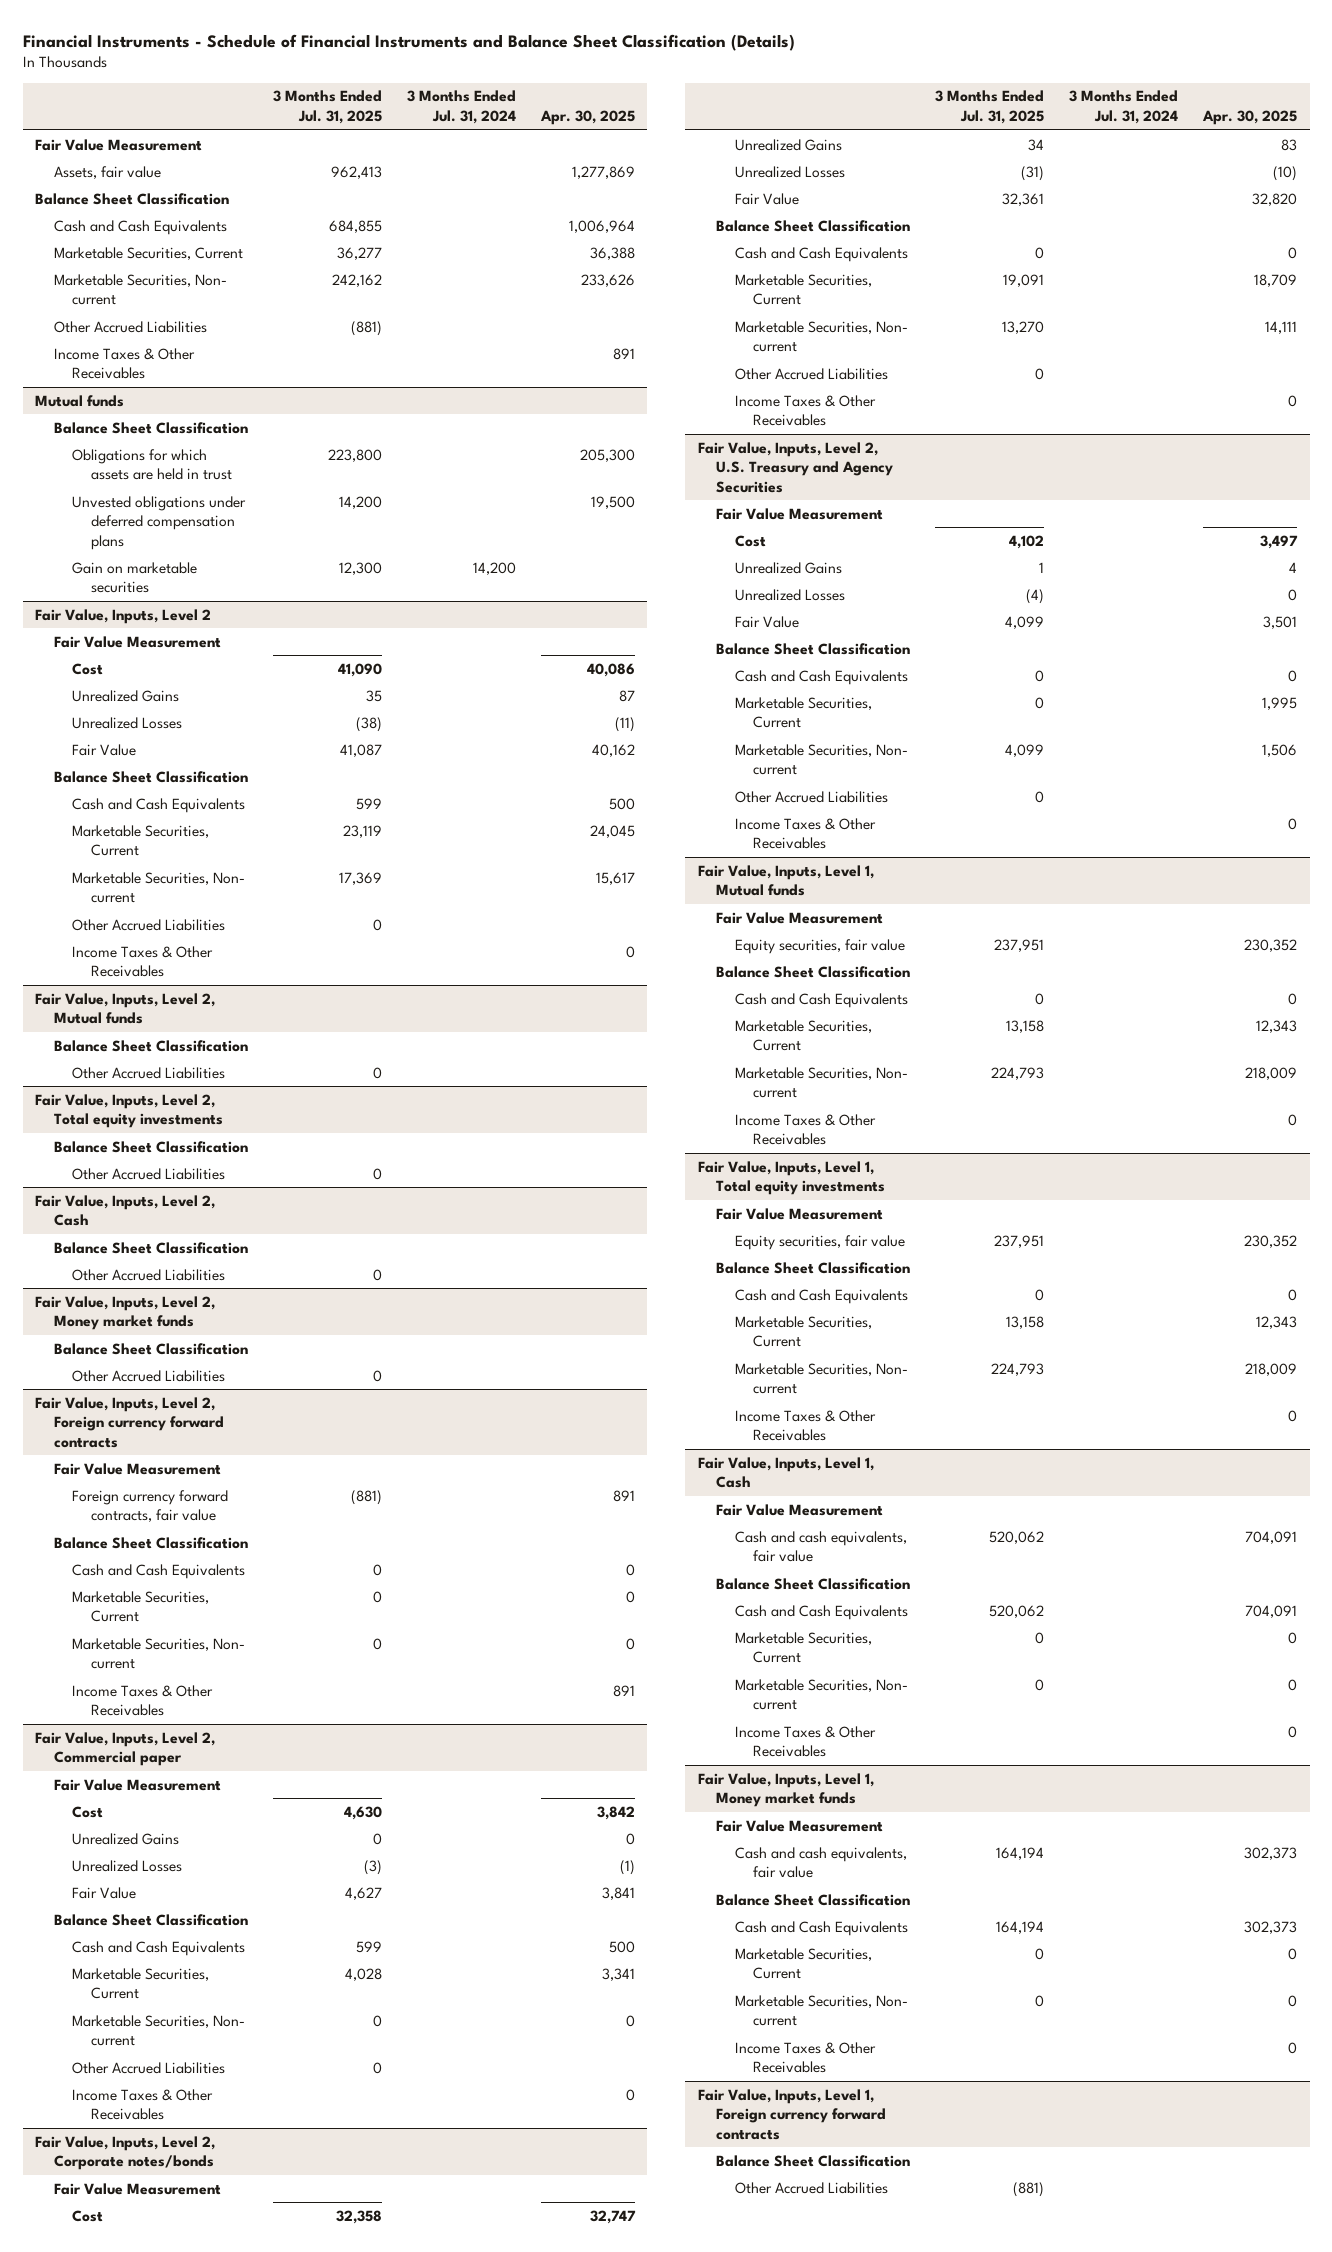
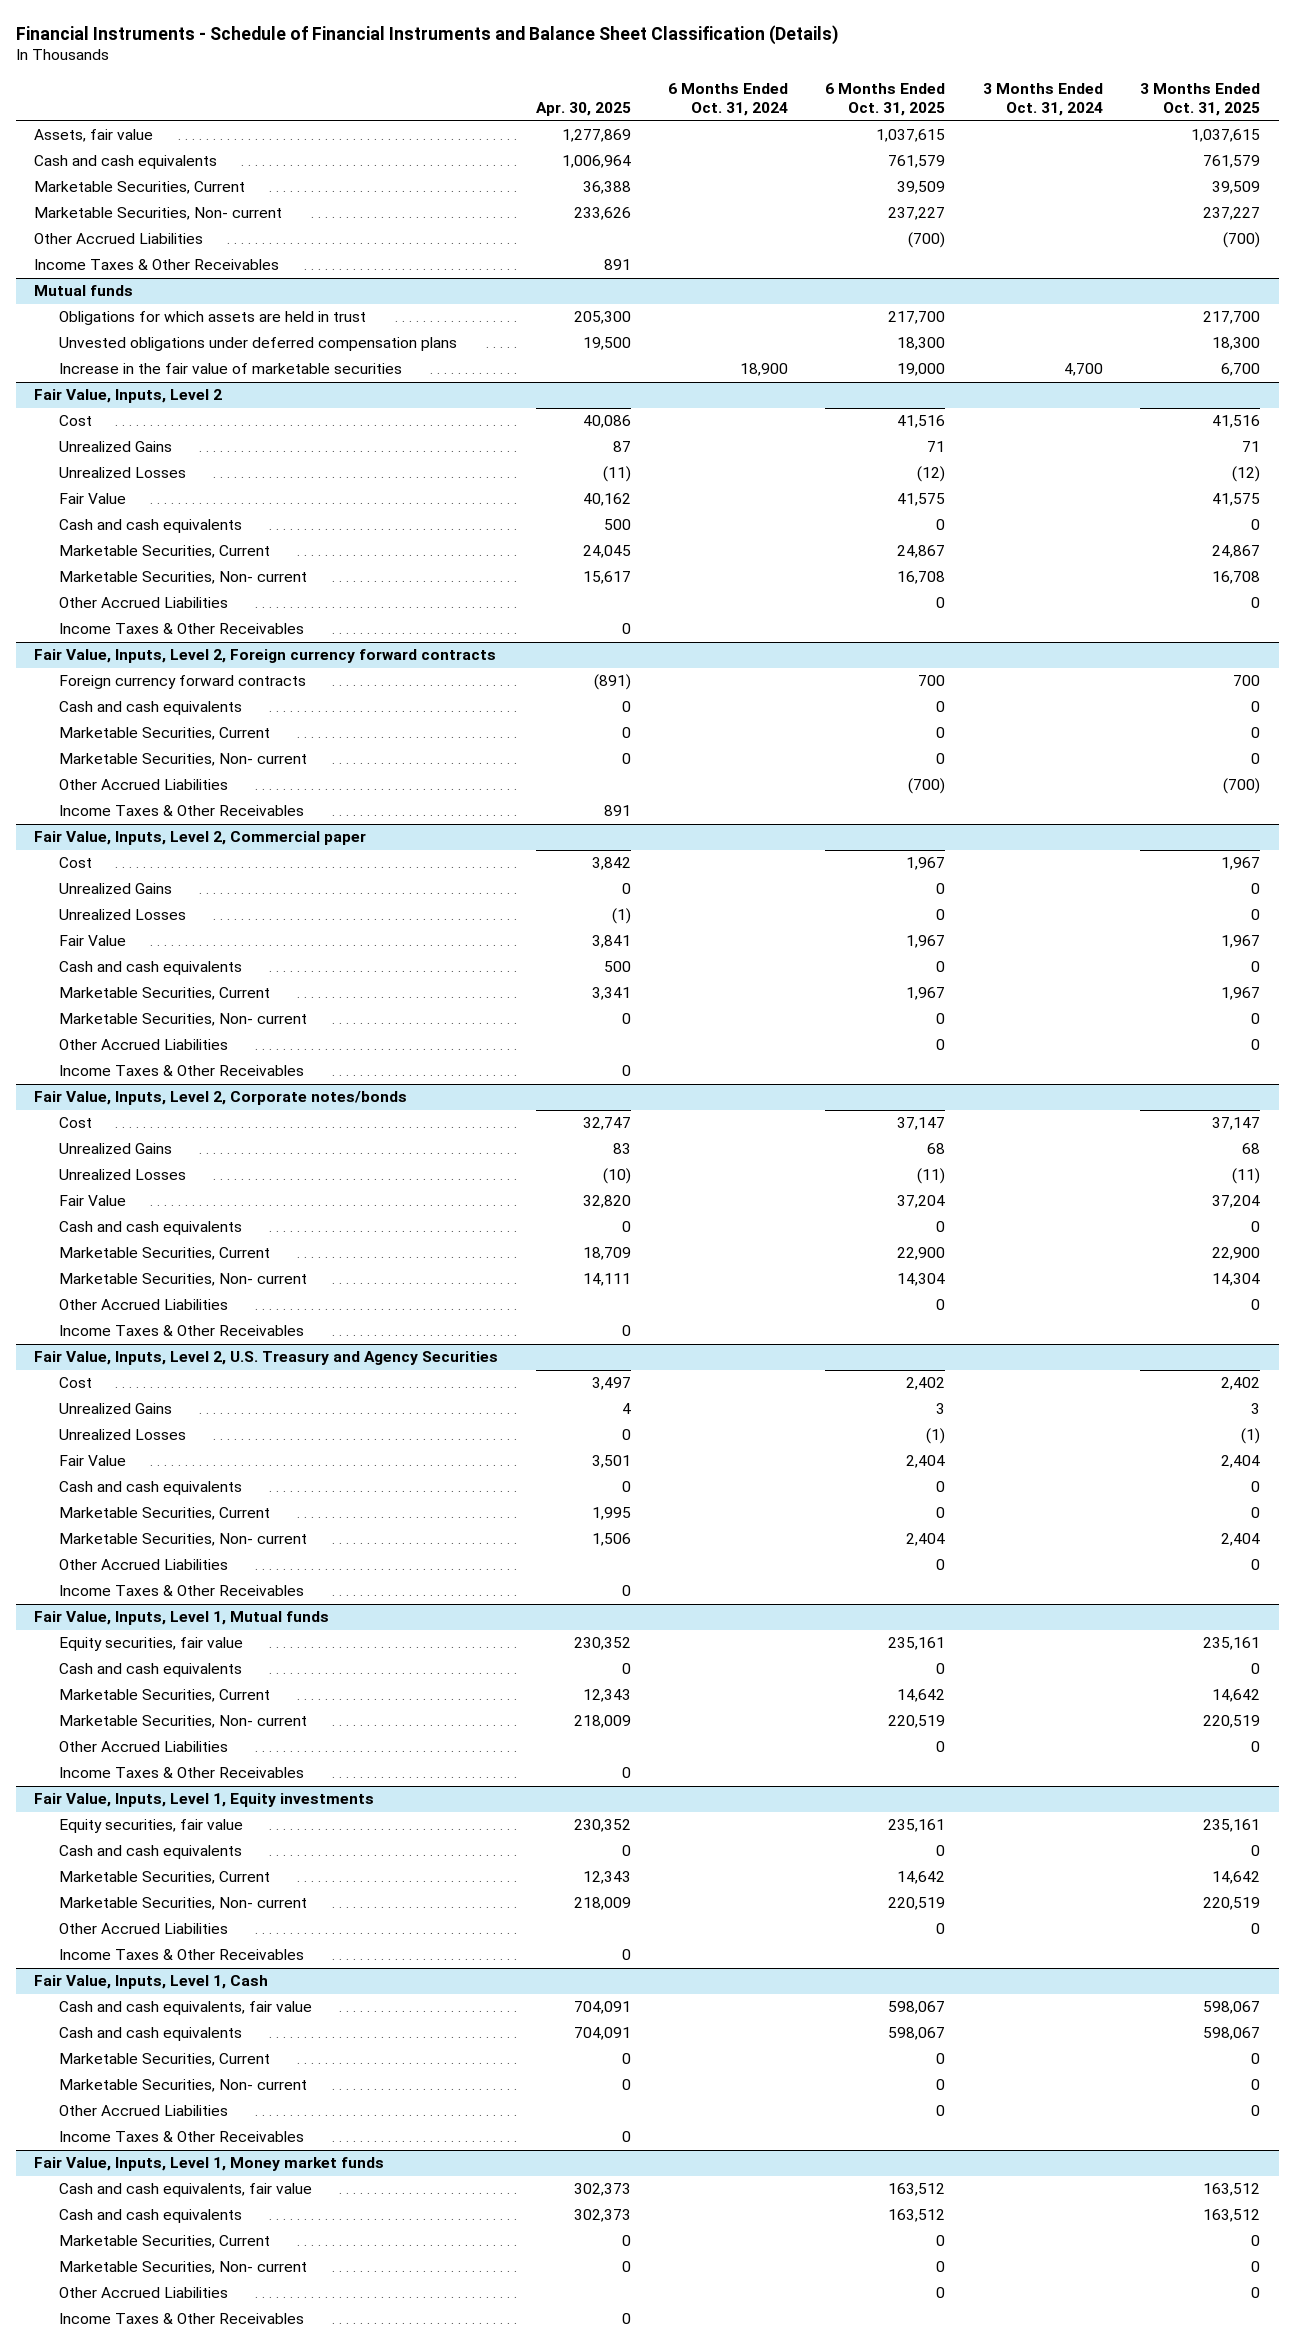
- | 3 Months Ended Jul. 31, 2025 | 3 Months Ended Jul. 31, 2024 | Apr. 30, 2025
+ | Apr. 30, 2025 | 6 Months Ended Oct. 31, 2024 | 6 Months Ended Oct. 31, 2025 | 3 Months Ended Oct. 31, 2024 | 3 Months Ended Oct. 31, 2025
- Fair Value Measurement
- Balance Sheet Classification
- Cash and Cash Equivalents | 684,855 | | 1,006,964
+ Cash and cash equivalents | 1,006,964 | | 761,579 | | 761,579
@ Mutual funds
- Balance Sheet Classification
- Gain on marketable securities | 12,300 | 14,200 |
+ Increase in the fair value of marketable securities | | 18,900 | 19,000 | 4,700 | 6,700
@ Fair Value, Inputs, Level 2
- Fair Value Measurement
- Balance Sheet Classification
- Cash and Cash Equivalents | 599 | | 500
+ Cash and cash equivalents | 500 | | 0 | | 0
- Fair Value, Inputs, Level 2, Mutual funds
- Balance Sheet Classification
- Other Accrued Liabilities | 0 | |
- Fair Value, Inputs, Level 2, Total equity investments
- Balance Sheet Classification
- Other Accrued Liabilities | 0 | |
- Fair Value, Inputs, Level 2, Cash
- Balance Sheet Classification
- Other Accrued Liabilities | 0 | |
- Fair Value, Inputs, Level 2, Money market funds
- Balance Sheet Classification
- Other Accrued Liabilities | 0 | |
@ Fair Value, Inputs, Level 2, Foreign currency forward contracts
- Fair Value Measurement
- Foreign currency forward contracts, fair value | (881) | | 891
- Balance Sheet Classification
- Cash and Cash Equivalents | 0 | | 0
+ Foreign currency forward contracts | (891) | | 700 | | 700
+ Cash and cash equivalents | 0 | | 0 | | 0
+ Other Accrued Liabilities | | | (700) | | (700)
@ Fair Value, Inputs, Level 2, Commercial paper
- Fair Value Measurement
- Balance Sheet Classification
- Cash and Cash Equivalents | 599 | | 500
+ Cash and cash equivalents | 500 | | 0 | | 0
@ Fair Value, Inputs, Level 2, Corporate notes/bonds
- Fair Value Measurement
- Balance Sheet Classification
- Cash and Cash Equivalents | 0 | | 0
+ Cash and cash equivalents | 0 | | 0 | | 0
@ Fair Value, Inputs, Level 2, U.S. Treasury and Agency Securities
- Fair Value Measurement
- Balance Sheet Classification
- Cash and Cash Equivalents | 0 | | 0
+ Cash and cash equivalents | 0 | | 0 | | 0
@ Fair Value, Inputs, Level 1, Mutual funds
- Fair Value Measurement
- Balance Sheet Classification
- Cash and Cash Equivalents | 0 | | 0
+ Cash and cash equivalents | 0 | | 0 | | 0
+ Other Accrued Liabilities | | | 0 | | 0
- Fair Value, Inputs, Level 1, Total equity investments
- Fair Value Measurement
+ Fair Value, Inputs, Level 1, Equity investments
- Balance Sheet Classification
- Cash and Cash Equivalents | 0 | | 0
+ Cash and cash equivalents | 0 | | 0 | | 0
+ Other Accrued Liabilities | | | 0 | | 0
@ Fair Value, Inputs, Level 1, Cash
- Fair Value Measurement
- Balance Sheet Classification
- Cash and Cash Equivalents | 520,062 | | 704,091
+ Cash and cash equivalents | 704,091 | | 598,067 | | 598,067
+ Other Accrued Liabilities | | | 0 | | 0
@ Fair Value, Inputs, Level 1, Money market funds
- Fair Value Measurement
- Balance Sheet Classification
- Cash and Cash Equivalents | 164,194 | | 302,373
+ Cash and cash equivalents | 302,373 | | 163,512 | | 163,512
- Fair Value, Inputs, Level 1, Foreign currency forward contracts
- Balance Sheet Classification
@ Fair Value, Inputs, Level 1, Money market funds
moved down: Income Taxes & Other Receivables | 0 | | | |

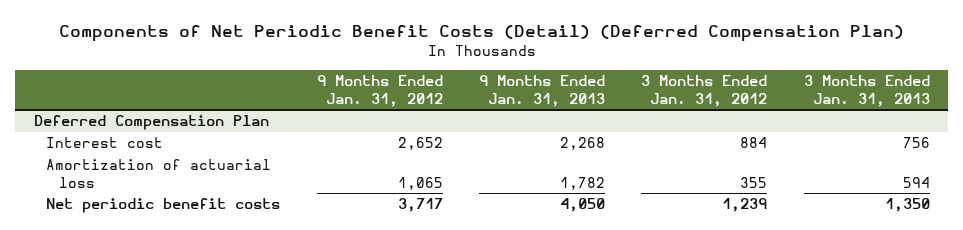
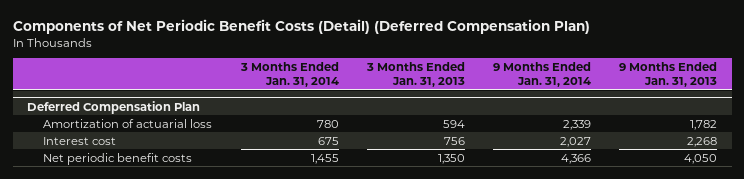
- | 9 Months Ended Jan. 31, 2012 | 9 Months Ended Jan. 31, 2013 | 3 Months Ended Jan. 31, 2012 | 3 Months Ended Jan. 31, 2013
+ | 3 Months Ended Jan. 31, 2014 | 3 Months Ended Jan. 31, 2013 | 9 Months Ended Jan. 31, 2014 | 9 Months Ended Jan. 31, 2013
@ Deferred Compensation Plan
moved down: Interest cost | 675 | 756 | 2,027 | 2,268

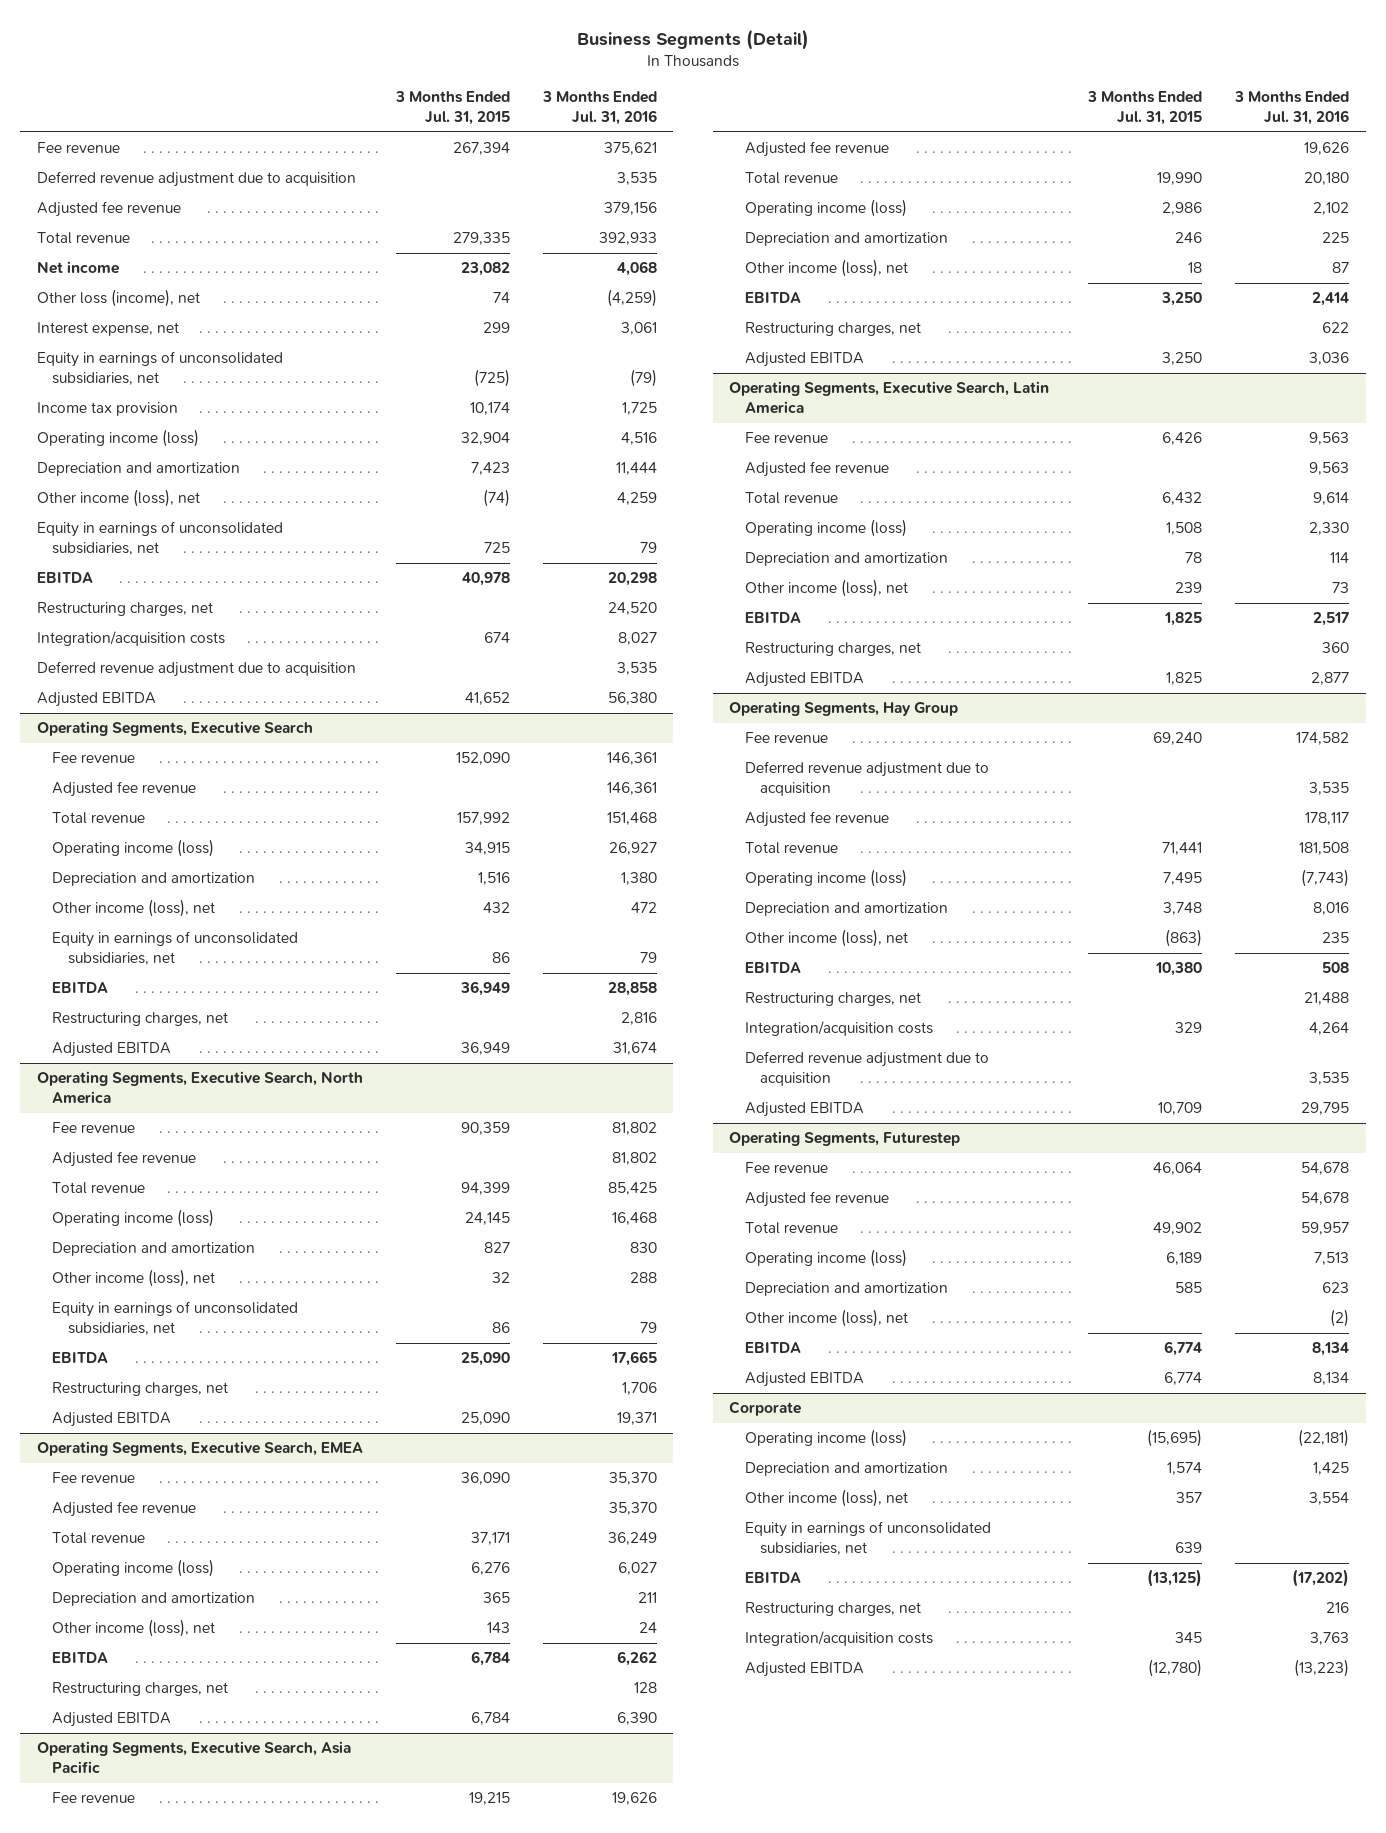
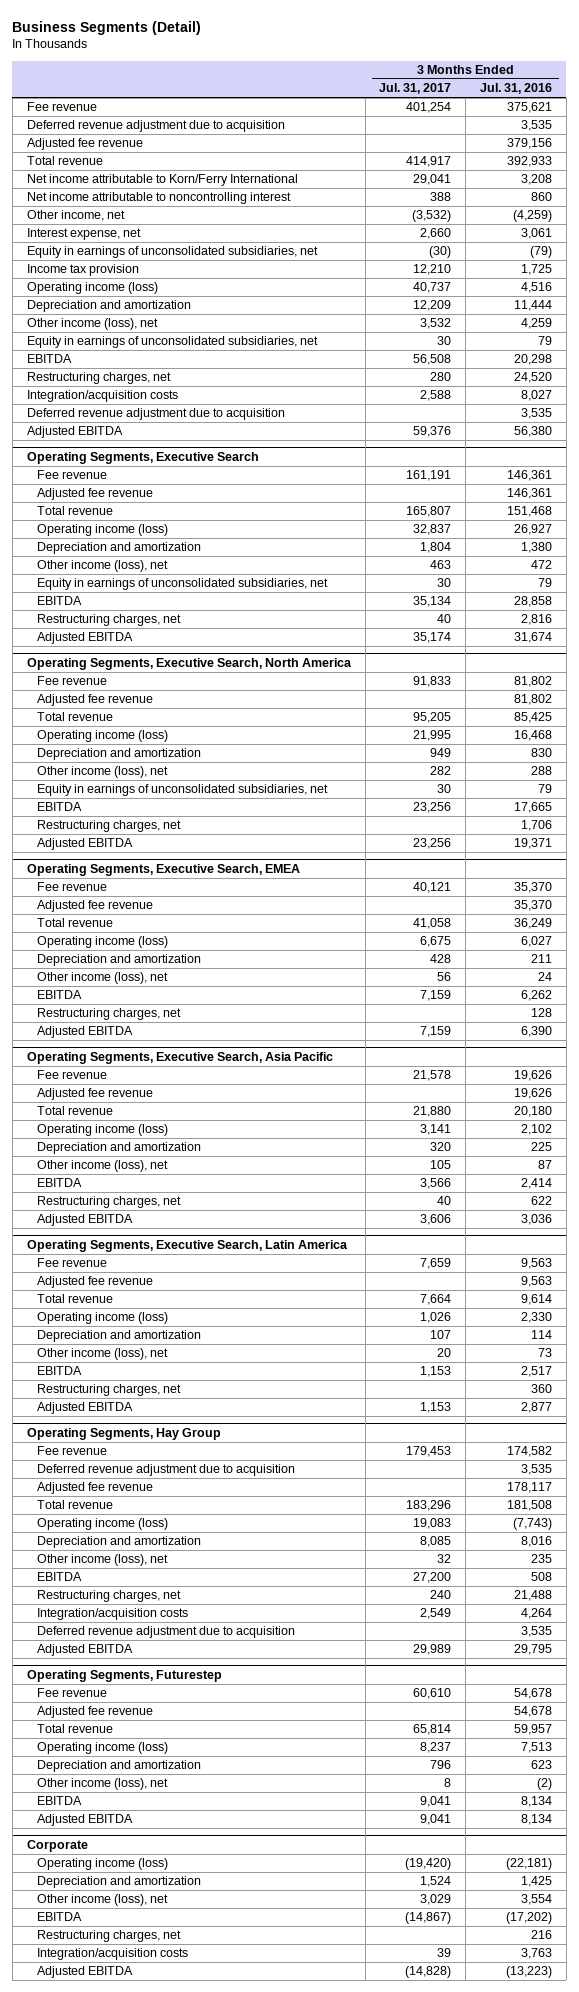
- | 3 Months Ended Jul. 31, 2015 | 3 Months Ended Jul. 31, 2016
+ | 3 Months Ended Jul. 31, 2017 | 3 Months Ended Jul. 31, 2016
- Net income | 23,082 | 4,068
- Other loss (income), net | 74 | (4,259)
+ Net income attributable to Korn/Ferry International | 29,041 | 3,208
+ Net income attributable to noncontrolling interest | 388 | 860
+ Other income, net | (3,532) | (4,259)
@ Corporate
- Equity in earnings of unconsolidated subsidiaries, net | 639 |

